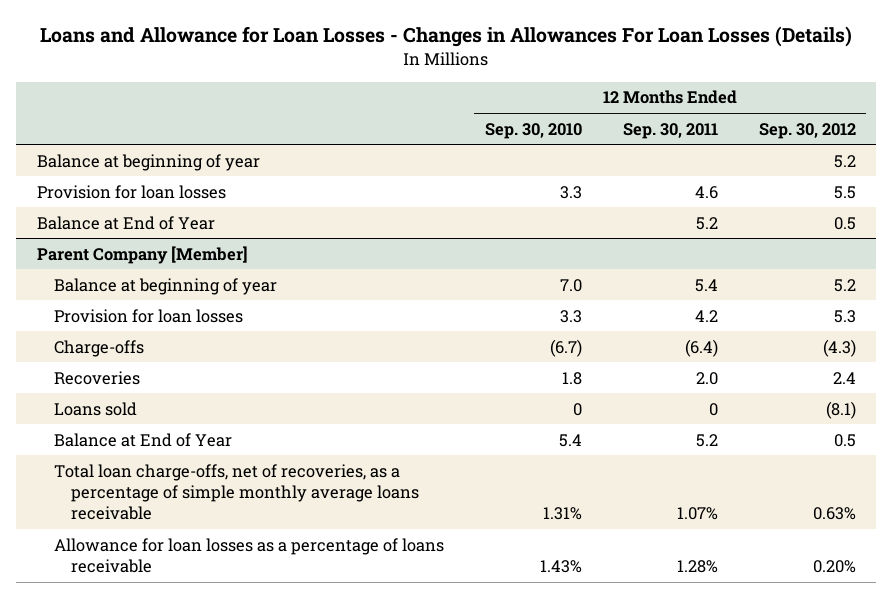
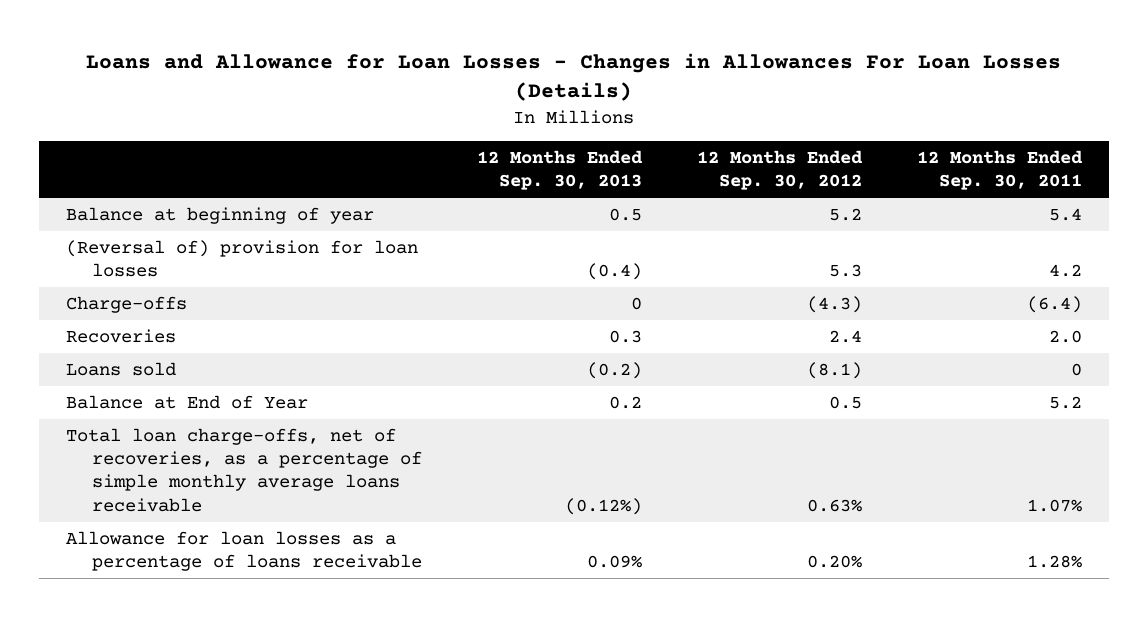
- | 12 Months Ended Sep. 30, 2010 | 12 Months Ended Sep. 30, 2011 | 12 Months Ended Sep. 30, 2012
+ | 12 Months Ended Sep. 30, 2013 | 12 Months Ended Sep. 30, 2012 | 12 Months Ended Sep. 30, 2011
- Balance at beginning of year | | | 5.2
- Provision for loan losses | 3.3 | 4.6 | 5.5
- Balance at End of Year | | 5.2 | 0.5
- Parent Company [Member]
- Provision for loan losses | 3.3 | 4.2 | 5.3
+ (Reversal of) provision for loan losses | (0.4) | 5.3 | 4.2

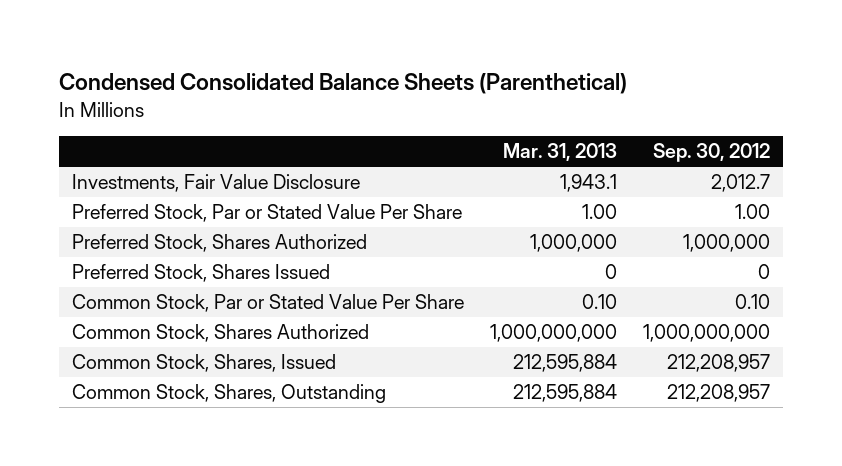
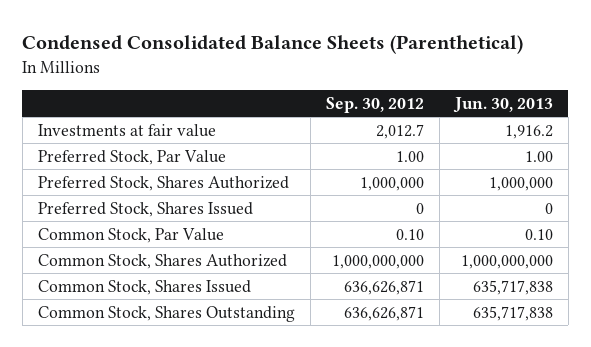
- | Mar. 31, 2013 | Sep. 30, 2012
+ | Sep. 30, 2012 | Jun. 30, 2013
- Investments, Fair Value Disclosure | 1,943.1 | 2,012.7
- Preferred Stock, Par or Stated Value Per Share | 1.00 | 1.00
+ Investments at fair value | 2,012.7 | 1,916.2
+ Preferred Stock, Par Value | 1.00 | 1.00
- Common Stock, Par or Stated Value Per Share | 0.10 | 0.10
+ Common Stock, Par Value | 0.10 | 0.10
- Common Stock, Shares, Issued | 212,595,884 | 212,208,957
- Common Stock, Shares, Outstanding | 212,595,884 | 212,208,957
+ Common Stock, Shares Issued | 636,626,871 | 635,717,838
+ Common Stock, Shares Outstanding | 636,626,871 | 635,717,838

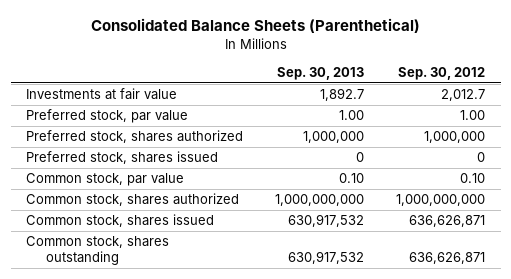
- Condensed Consolidated Balance Sheets (Parenthetical)
+ Consolidated Balance Sheets (Parenthetical)
- | Sep. 30, 2012 | Jun. 30, 2013
+ | Sep. 30, 2013 | Sep. 30, 2012
- Preferred Stock, Par Value | 1.00 | 1.00
- Preferred Stock, Shares Authorized | 1,000,000 | 1,000,000
- Preferred Stock, Shares Issued | 0 | 0
- Common Stock, Par Value | 0.10 | 0.10
- Common Stock, Shares Authorized | 1,000,000,000 | 1,000,000,000
- Common Stock, Shares Issued | 636,626,871 | 635,717,838
- Common Stock, Shares Outstanding | 636,626,871 | 635,717,838
+ Preferred stock, par value | 1.00 | 1.00
+ Preferred stock, shares authorized | 1,000,000 | 1,000,000
+ Preferred stock, shares issued | 0 | 0
+ Common stock, par value | 0.10 | 0.10
+ Common stock, shares authorized | 1,000,000,000 | 1,000,000,000
+ Common stock, shares issued | 630,917,532 | 636,626,871
+ Common stock, shares outstanding | 630,917,532 | 636,626,871

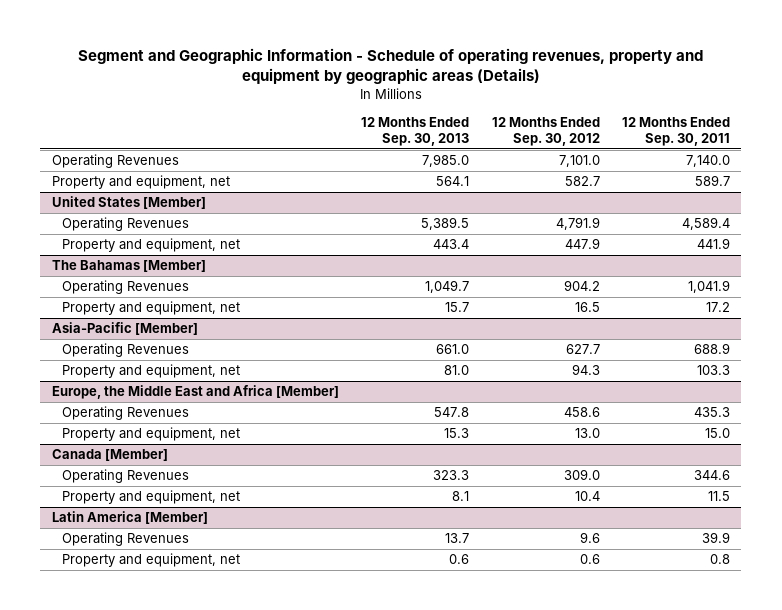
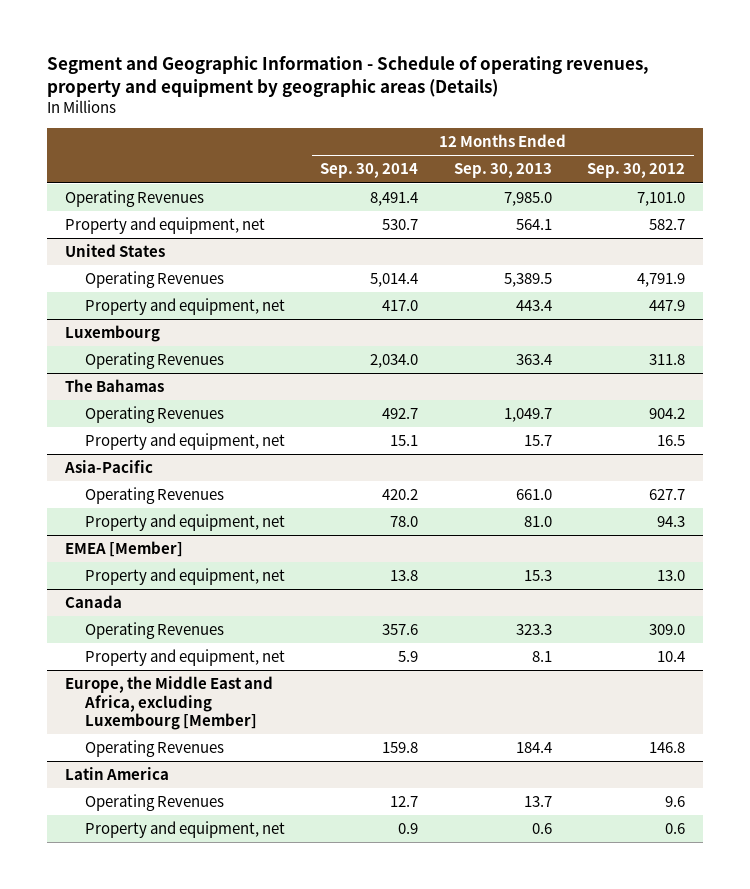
- | 12 Months Ended Sep. 30, 2013 | 12 Months Ended Sep. 30, 2012 | 12 Months Ended Sep. 30, 2011
+ | 12 Months Ended Sep. 30, 2014 | 12 Months Ended Sep. 30, 2013 | 12 Months Ended Sep. 30, 2012
- United States [Member]
+ United States
- The Bahamas [Member]
+ Luxembourg
+ Operating Revenues | 2,034.0 | 363.4 | 311.8
+ The Bahamas
- Asia-Pacific [Member]
+ Asia-Pacific
- Europe, the Middle East and Africa [Member]
- Operating Revenues | 547.8 | 458.6 | 435.3
+ EMEA [Member]
- Canada [Member]
+ Canada
- Latin America [Member]
+ Europe, the Middle East and Africa, excluding Luxembourg [Member]
+ Operating Revenues | 159.8 | 184.4 | 146.8
+ Latin America

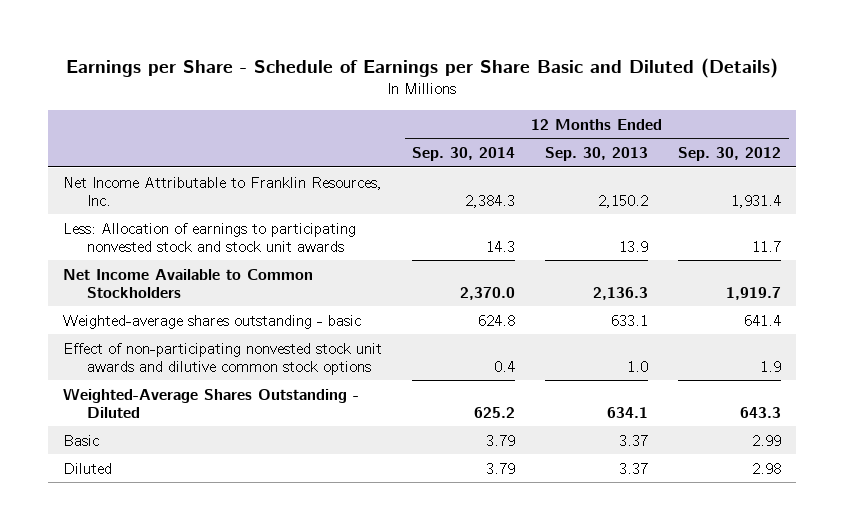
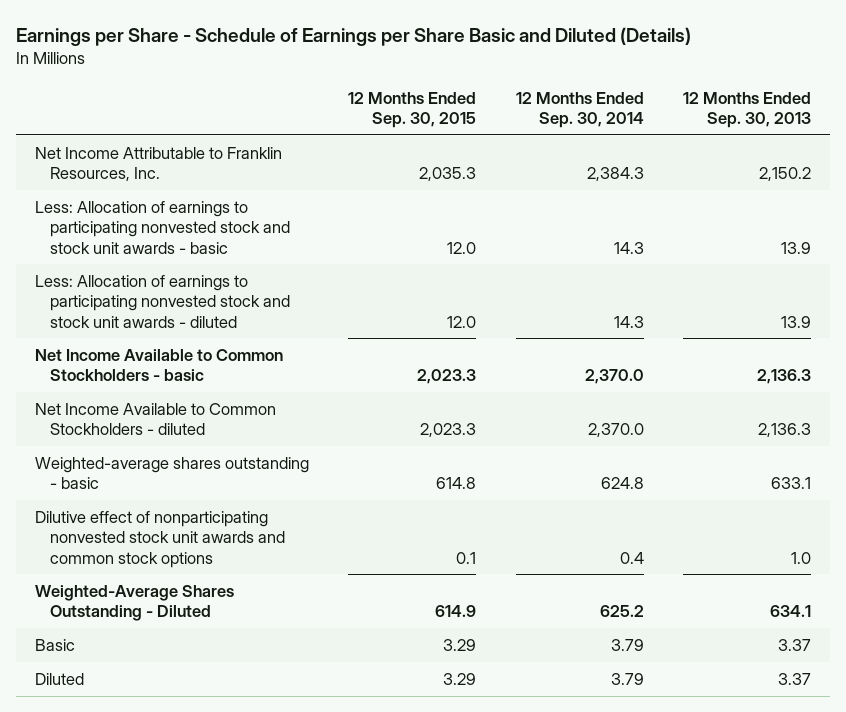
- | 12 Months Ended Sep. 30, 2014 | 12 Months Ended Sep. 30, 2013 | 12 Months Ended Sep. 30, 2012
+ | 12 Months Ended Sep. 30, 2015 | 12 Months Ended Sep. 30, 2014 | 12 Months Ended Sep. 30, 2013
- Less: Allocation of earnings to participating nonvested stock and stock unit awards | 14.3 | 13.9 | 11.7
- Net Income Available to Common Stockholders | 2,370.0 | 2,136.3 | 1,919.7
+ Less: Allocation of earnings to participating nonvested stock and stock unit awards - basic | 12.0 | 14.3 | 13.9
+ Less: Allocation of earnings to participating nonvested stock and stock unit awards - diluted | 12.0 | 14.3 | 13.9
+ Net Income Available to Common Stockholders - basic | 2,023.3 | 2,370.0 | 2,136.3
+ Net Income Available to Common Stockholders - diluted | 2,023.3 | 2,370.0 | 2,136.3
- Effect of non-participating nonvested stock unit awards and dilutive common stock options | 0.4 | 1.0 | 1.9
+ Dilutive effect of nonparticipating nonvested stock unit awards and common stock options | 0.1 | 0.4 | 1.0

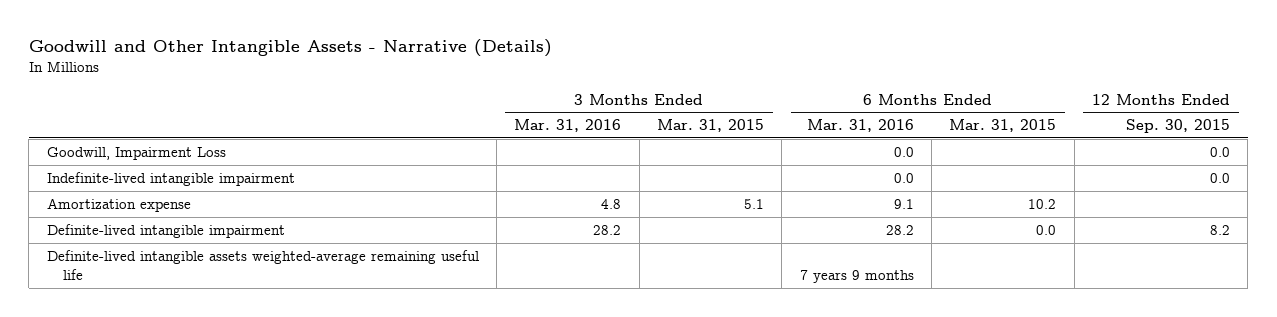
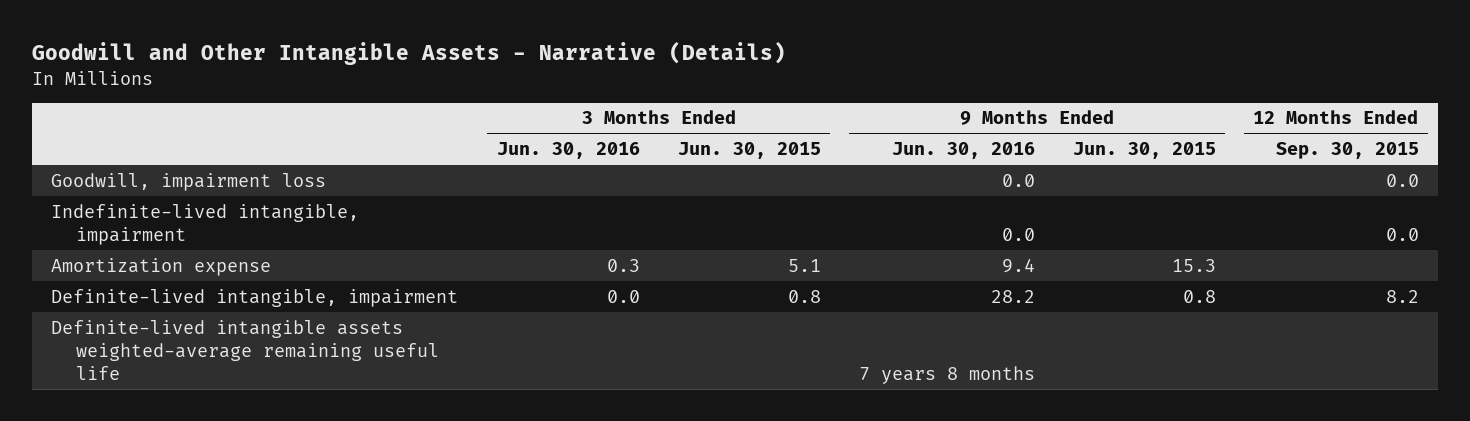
- | 3 Months Ended Mar. 31, 2016 | 3 Months Ended Mar. 31, 2015 | 6 Months Ended Mar. 31, 2016 | 6 Months Ended Mar. 31, 2015 | 12 Months Ended Sep. 30, 2015
+ | 3 Months Ended Jun. 30, 2016 | 3 Months Ended Jun. 30, 2015 | 9 Months Ended Jun. 30, 2016 | 9 Months Ended Jun. 30, 2015 | 12 Months Ended Sep. 30, 2015
- Goodwill, Impairment Loss | | | 0.0 | | 0.0
- Indefinite-lived intangible impairment | | | 0.0 | | 0.0
+ Goodwill, impairment loss | | | 0.0 | | 0.0
+ Indefinite-lived intangible, impairment | | | 0.0 | | 0.0
- Definite-lived intangible impairment | 28.2 | | 28.2 | 0.0 | 8.2
+ Definite-lived intangible, impairment | 0.0 | 0.8 | 28.2 | 0.8 | 8.2

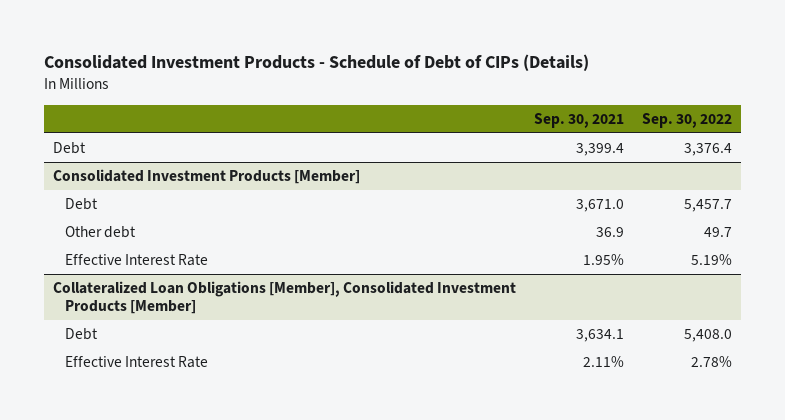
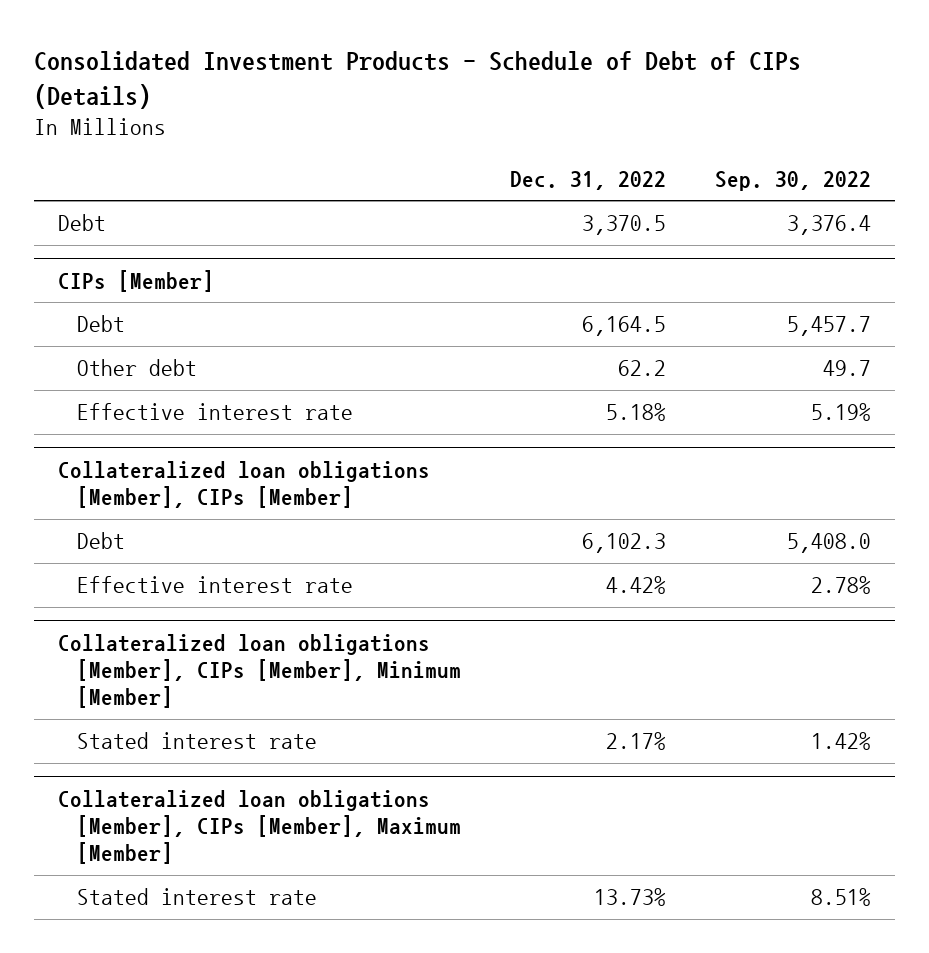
- | Sep. 30, 2021 | Sep. 30, 2022
+ | Dec. 31, 2022 | Sep. 30, 2022
- Consolidated Investment Products [Member]
+ CIPs [Member]
- Effective Interest Rate | 1.95% | 5.19%
- Collateralized Loan Obligations [Member], Consolidated Investment Products [Member]
+ Effective interest rate | 5.18% | 5.19%
+ Collateralized loan obligations [Member], CIPs [Member]
- Effective Interest Rate | 2.11% | 2.78%
+ Effective interest rate | 4.42% | 2.78%
+ Collateralized loan obligations [Member], CIPs [Member], Minimum [Member]
+ Stated interest rate | 2.17% | 1.42%
+ Collateralized loan obligations [Member], CIPs [Member], Maximum [Member]
+ Stated interest rate | 13.73% | 8.51%

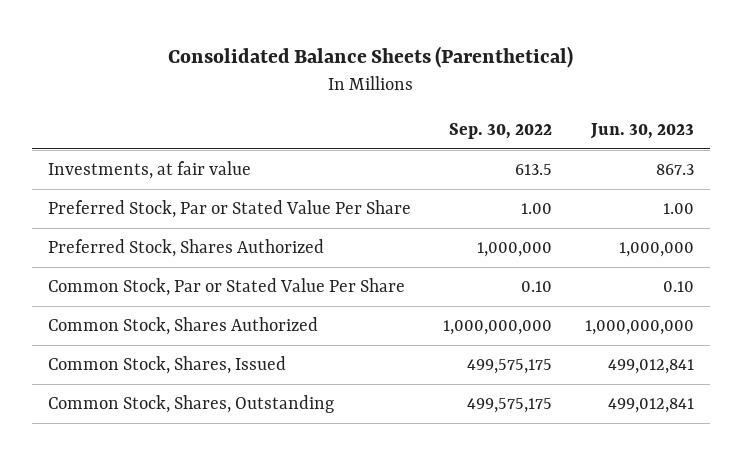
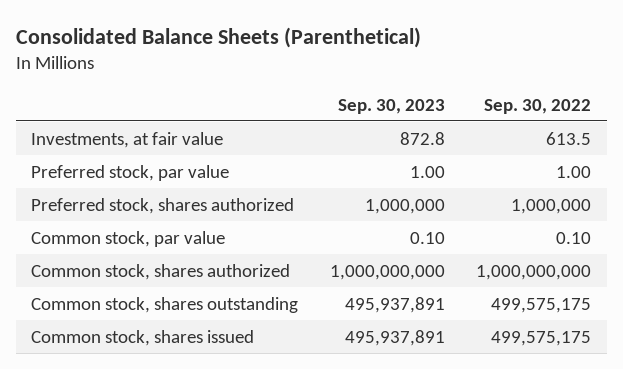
- | Sep. 30, 2022 | Jun. 30, 2023
+ | Sep. 30, 2023 | Sep. 30, 2022
- Preferred Stock, Par or Stated Value Per Share | 1.00 | 1.00
- Preferred Stock, Shares Authorized | 1,000,000 | 1,000,000
- Common Stock, Par or Stated Value Per Share | 0.10 | 0.10
- Common Stock, Shares Authorized | 1,000,000,000 | 1,000,000,000
- Common Stock, Shares, Issued | 499,575,175 | 499,012,841
- Common Stock, Shares, Outstanding | 499,575,175 | 499,012,841
+ Preferred stock, par value | 1.00 | 1.00
+ Preferred stock, shares authorized | 1,000,000 | 1,000,000
+ Common stock, par value | 0.10 | 0.10
+ Common stock, shares authorized | 1,000,000,000 | 1,000,000,000
+ Common stock, shares outstanding | 495,937,891 | 499,575,175
+ Common stock, shares issued | 495,937,891 | 499,575,175

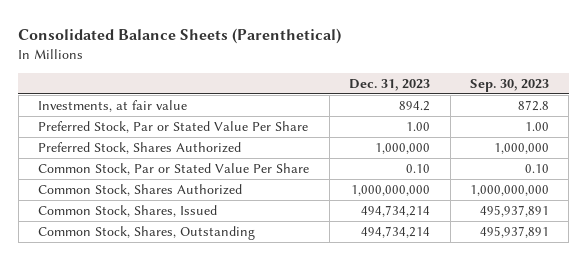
- | Sep. 30, 2023 | Sep. 30, 2022
+ | Dec. 31, 2023 | Sep. 30, 2023
- Preferred stock, par value | 1.00 | 1.00
- Preferred stock, shares authorized | 1,000,000 | 1,000,000
- Common stock, par value | 0.10 | 0.10
- Common stock, shares authorized | 1,000,000,000 | 1,000,000,000
- Common stock, shares outstanding | 495,937,891 | 499,575,175
- Common stock, shares issued | 495,937,891 | 499,575,175
+ Preferred Stock, Par or Stated Value Per Share | 1.00 | 1.00
+ Preferred Stock, Shares Authorized | 1,000,000 | 1,000,000
+ Common Stock, Par or Stated Value Per Share | 0.10 | 0.10
+ Common Stock, Shares Authorized | 1,000,000,000 | 1,000,000,000
+ Common Stock, Shares, Issued | 494,734,214 | 495,937,891
+ Common Stock, Shares, Outstanding | 494,734,214 | 495,937,891

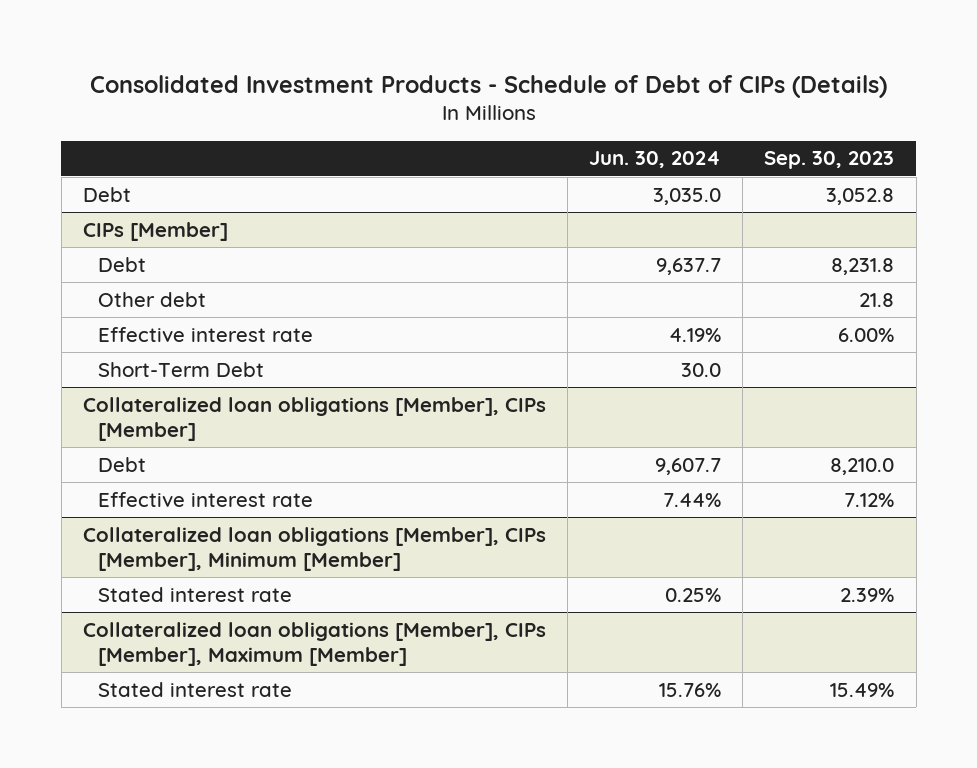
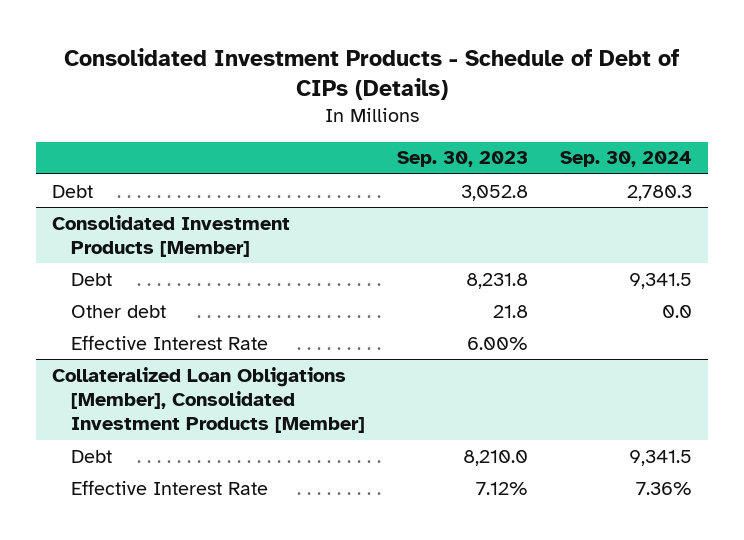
- | Jun. 30, 2024 | Sep. 30, 2023
+ | Sep. 30, 2023 | Sep. 30, 2024
- CIPs [Member]
+ Consolidated Investment Products [Member]
- Effective interest rate | 4.19% | 6.00%
- Short-Term Debt | 30.0 |
- Collateralized loan obligations [Member], CIPs [Member]
+ Effective Interest Rate | 6.00% |
+ Collateralized Loan Obligations [Member], Consolidated Investment Products [Member]
- Effective interest rate | 7.44% | 7.12%
- Collateralized loan obligations [Member], CIPs [Member], Minimum [Member]
- Stated interest rate | 0.25% | 2.39%
- Collateralized loan obligations [Member], CIPs [Member], Maximum [Member]
- Stated interest rate | 15.76% | 15.49%
+ Effective Interest Rate | 7.12% | 7.36%

